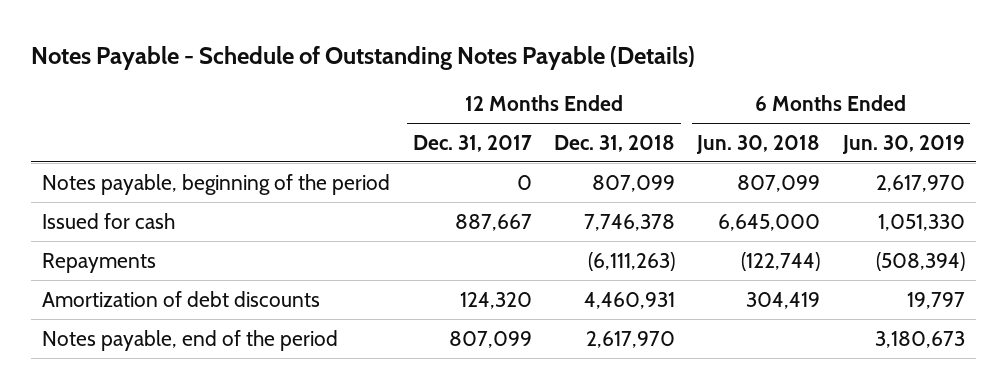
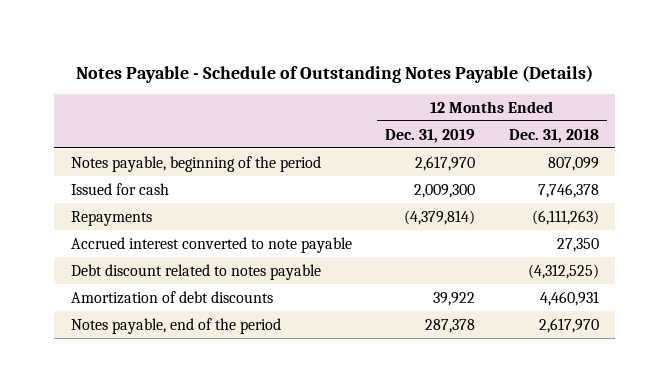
- | 12 Months Ended Dec. 31, 2017 | 12 Months Ended Dec. 31, 2018 | 6 Months Ended Jun. 30, 2018 | 6 Months Ended Jun. 30, 2019
+ | 12 Months Ended Dec. 31, 2019 | 12 Months Ended Dec. 31, 2018
+ Accrued interest converted to note payable | | 27,350
+ Debt discount related to notes payable | | (4,312,525)

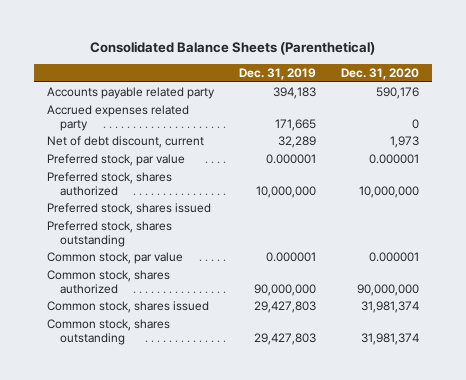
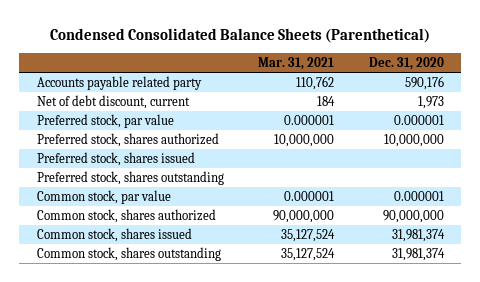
- Consolidated Balance Sheets (Parenthetical)
+ Condensed Consolidated Balance Sheets (Parenthetical)
- | Dec. 31, 2019 | Dec. 31, 2020
+ | Mar. 31, 2021 | Dec. 31, 2020
- Accrued expenses related party | 171,665 | 0

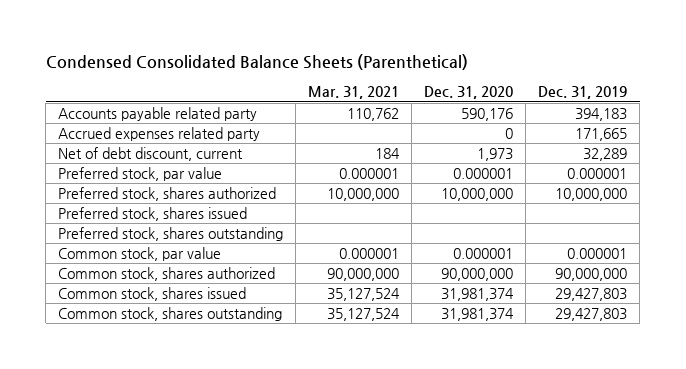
- | Mar. 31, 2021 | Dec. 31, 2020
+ | Mar. 31, 2021 | Dec. 31, 2020 | Dec. 31, 2019
+ Accrued expenses related party | | 0 | 171,665

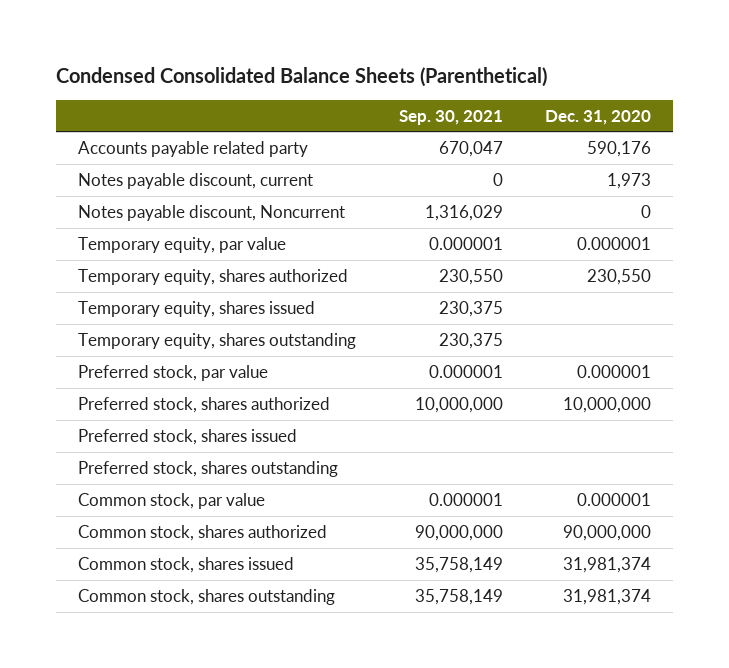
- | Mar. 31, 2021 | Dec. 31, 2020 | Dec. 31, 2019
+ | Sep. 30, 2021 | Dec. 31, 2020
- Accrued expenses related party | | 0 | 171,665
- Net of debt discount, current | 184 | 1,973 | 32,289
+ Notes payable discount, current | 0 | 1,973
+ Notes payable discount, Noncurrent | 1,316,029 | 0
+ Temporary equity, par value | 0.000001 | 0.000001
+ Temporary equity, shares authorized | 230,550 | 230,550
+ Temporary equity, shares issued | 230,375 |
+ Temporary equity, shares outstanding | 230,375 |

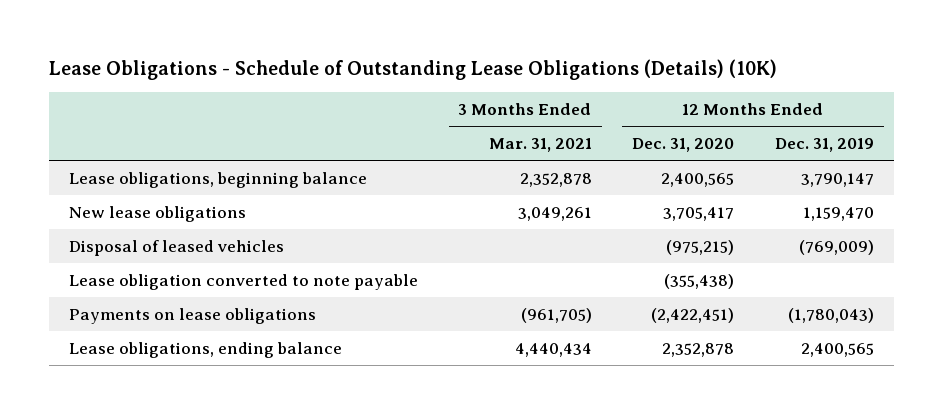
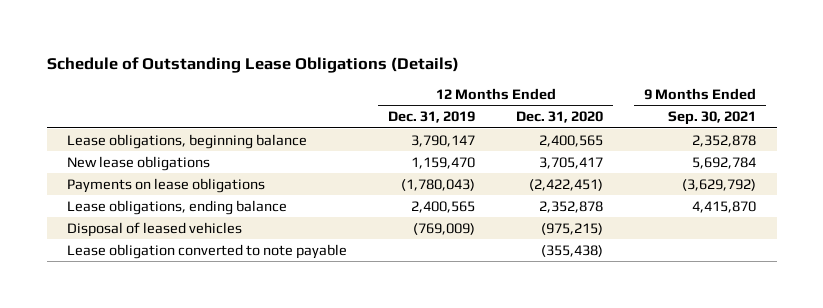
- Lease Obligations - Schedule of Outstanding Lease Obligations (Details) (10K)
+ Schedule of Outstanding Lease Obligations (Details)
- | 3 Months Ended Mar. 31, 2021 | 12 Months Ended Dec. 31, 2020 | 12 Months Ended Dec. 31, 2019
+ | 12 Months Ended Dec. 31, 2019 | 12 Months Ended Dec. 31, 2020 | 9 Months Ended Sep. 30, 2021
moved down: Disposal of leased vehicles | (769,009) | (975,215) |
moved down: Lease obligation converted to note payable | | (355,438) |

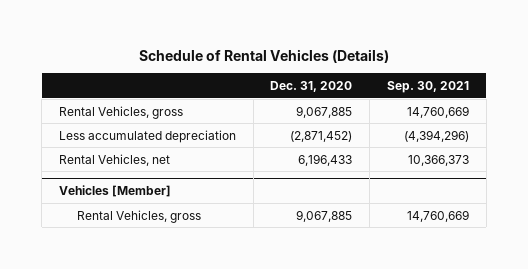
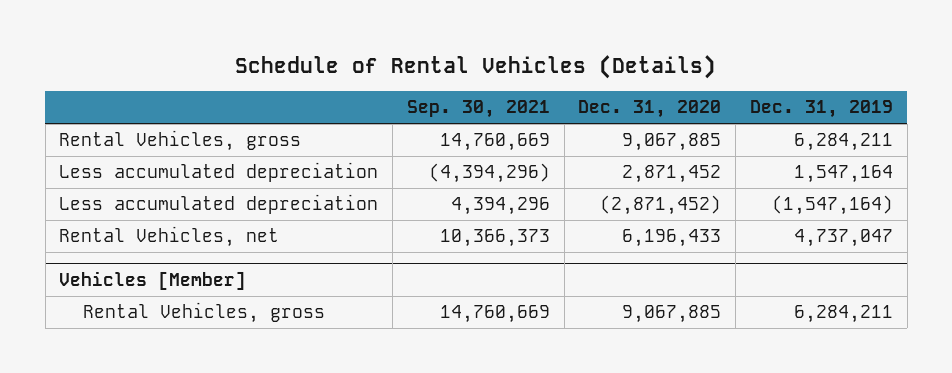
- | Dec. 31, 2020 | Sep. 30, 2021
+ | Sep. 30, 2021 | Dec. 31, 2020 | Dec. 31, 2019
- Less accumulated depreciation | (2,871,452) | (4,394,296)
+ Less accumulated depreciation | (4,394,296) | 2,871,452 | 1,547,164
+ Less accumulated depreciation | 4,394,296 | (2,871,452) | (1,547,164)

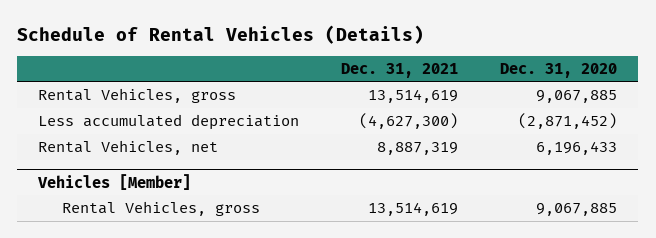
- | Sep. 30, 2021 | Dec. 31, 2020 | Dec. 31, 2019
+ | Dec. 31, 2021 | Dec. 31, 2020
- Less accumulated depreciation | (4,394,296) | 2,871,452 | 1,547,164

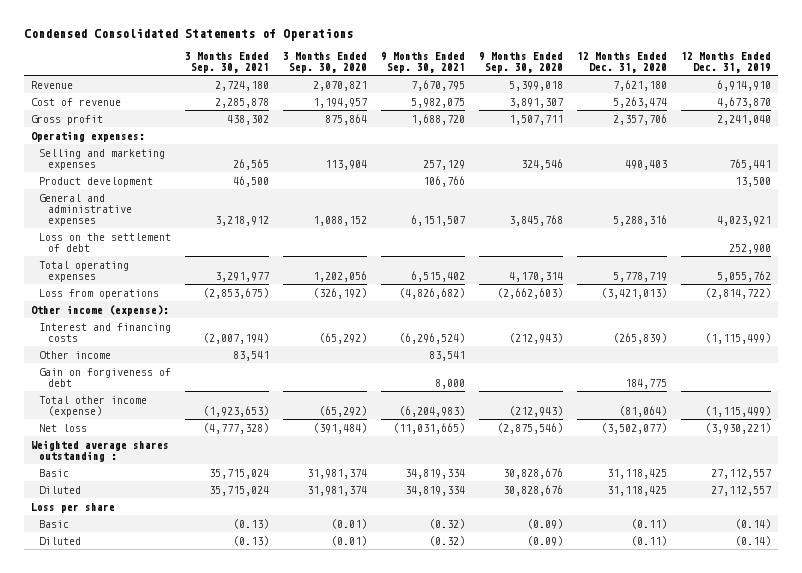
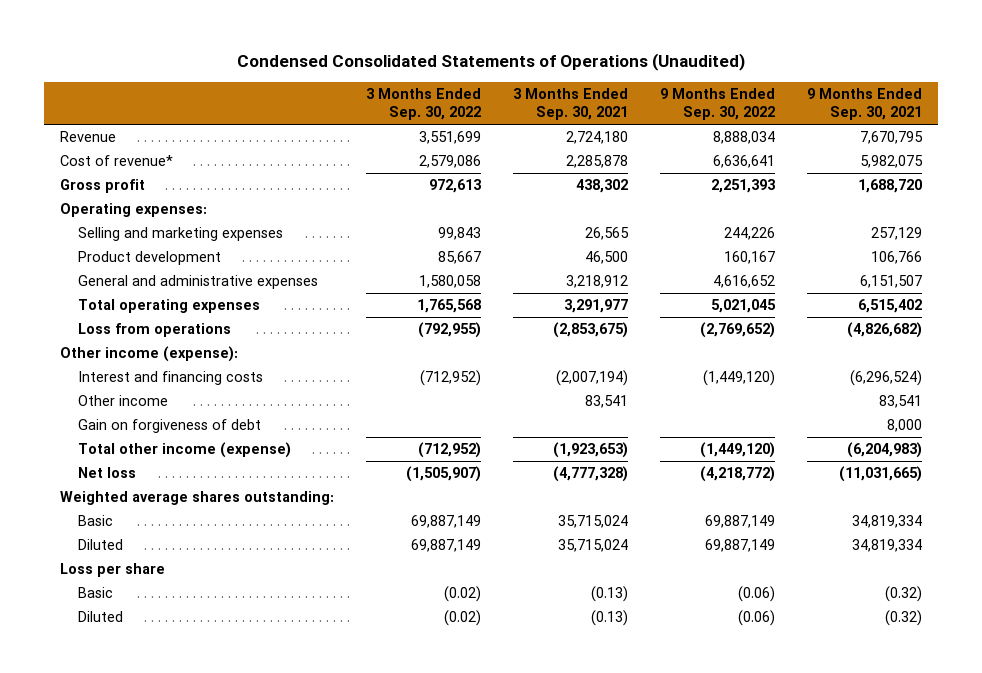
- Condensed Consolidated Statements of Operations
+ Condensed Consolidated Statements of Operations (Unaudited)
- | 3 Months Ended Sep. 30, 2021 | 3 Months Ended Sep. 30, 2020 | 9 Months Ended Sep. 30, 2021 | 9 Months Ended Sep. 30, 2020 | 12 Months Ended Dec. 31, 2020 | 12 Months Ended Dec. 31, 2019
+ | 3 Months Ended Sep. 30, 2022 | 3 Months Ended Sep. 30, 2021 | 9 Months Ended Sep. 30, 2022 | 9 Months Ended Sep. 30, 2021
- Cost of revenue | 2,285,878 | 1,194,957 | 5,982,075 | 3,891,307 | 5,263,474 | 4,673,870
+ Cost of revenue* | 2,579,086 | 2,285,878 | 6,636,641 | 5,982,075
- Loss on the settlement of debt | | | | | | 252,900
- Weighted average shares outstanding :
+ Weighted average shares outstanding:

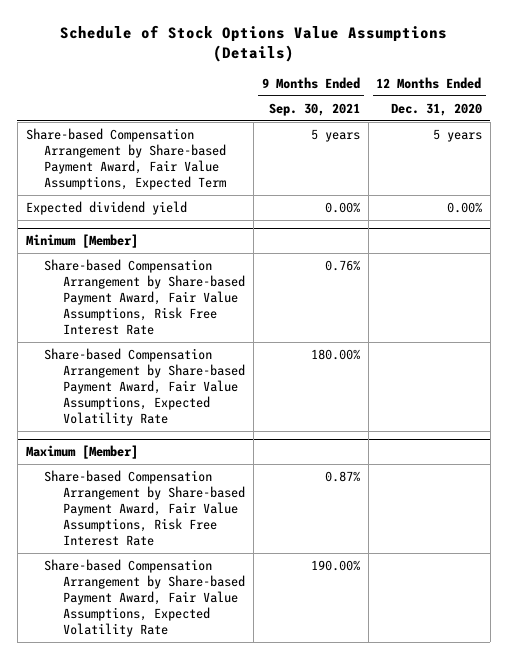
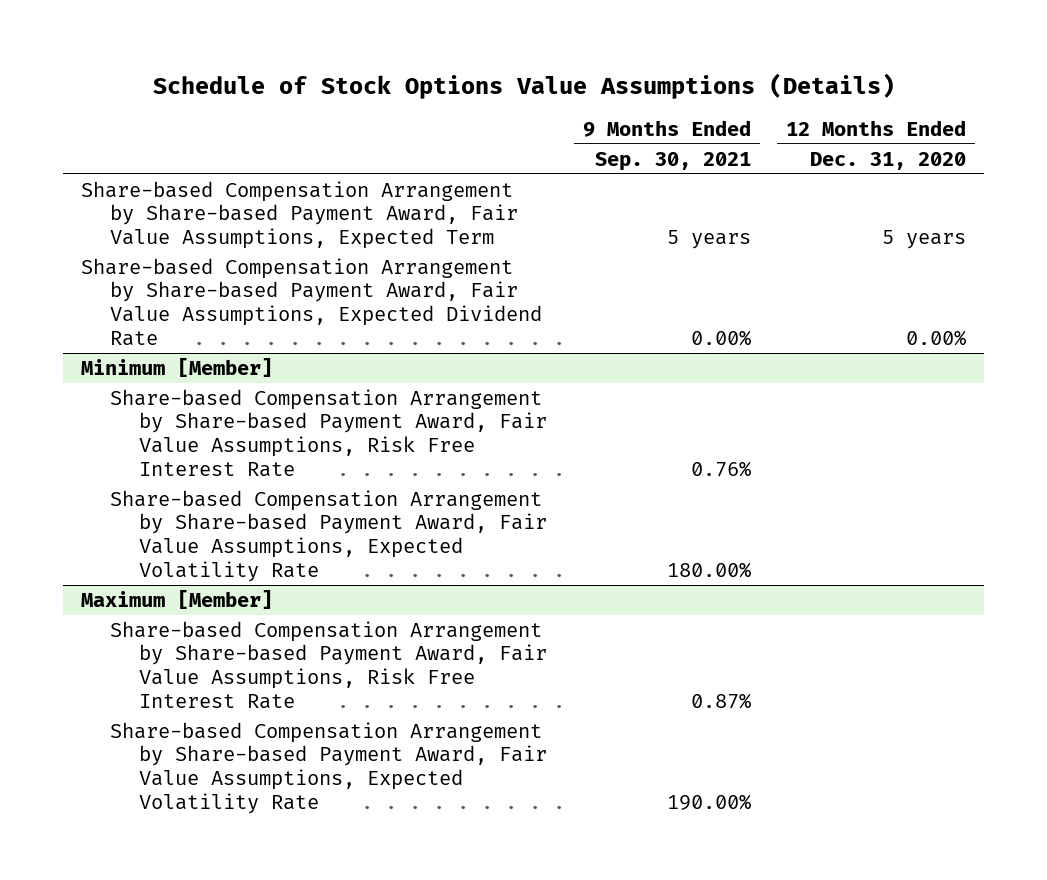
- Expected dividend yield | 0.00% | 0.00%
+ Share-based Compensation Arrangement by Share-based Payment Award, Fair Value Assumptions, Expected Dividend Rate | 0.00% | 0.00%

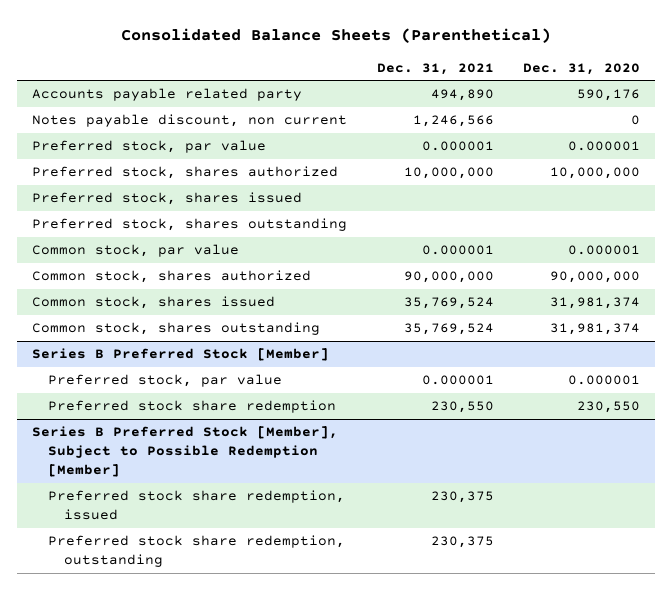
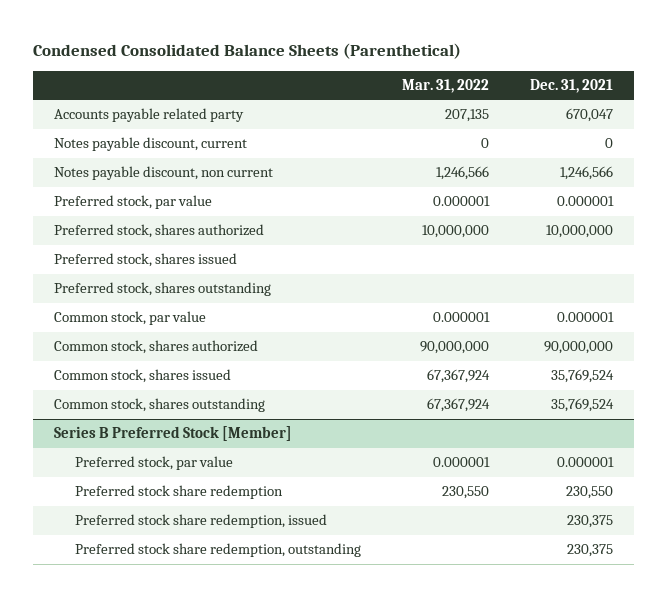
- Consolidated Balance Sheets (Parenthetical)
+ Condensed Consolidated Balance Sheets (Parenthetical)
- | Dec. 31, 2021 | Dec. 31, 2020
+ | Mar. 31, 2022 | Dec. 31, 2021
- Accounts payable related party | 494,890 | 590,176
+ Accounts payable related party | 207,135 | 670,047
+ Notes payable discount, current | 0 | 0
- Series B Preferred Stock [Member], Subject to Possible Redemption [Member]

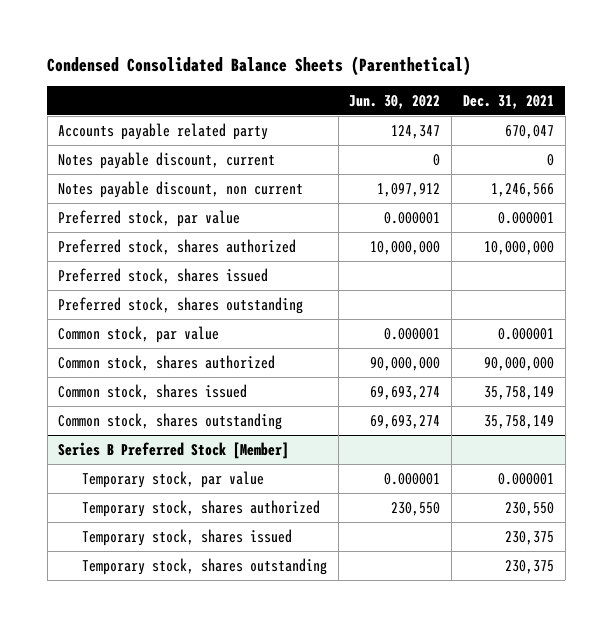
- | Mar. 31, 2022 | Dec. 31, 2021
+ | Jun. 30, 2022 | Dec. 31, 2021
- Common stock, shares issued | 67,367,924 | 35,769,524
- Common stock, shares outstanding | 67,367,924 | 35,769,524
+ Common stock, shares issued | 69,693,274 | 35,758,149
+ Common stock, shares outstanding | 69,693,274 | 35,758,149
@ Series B Preferred Stock [Member]
- Preferred stock, par value | 0.000001 | 0.000001
- Preferred stock share redemption | 230,550 | 230,550
- Preferred stock share redemption, issued | | 230,375
- Preferred stock share redemption, outstanding | | 230,375
+ Temporary stock, par value | 0.000001 | 0.000001
+ Temporary stock, shares authorized | 230,550 | 230,550
+ Temporary stock, shares issued | | 230,375
+ Temporary stock, shares outstanding | | 230,375

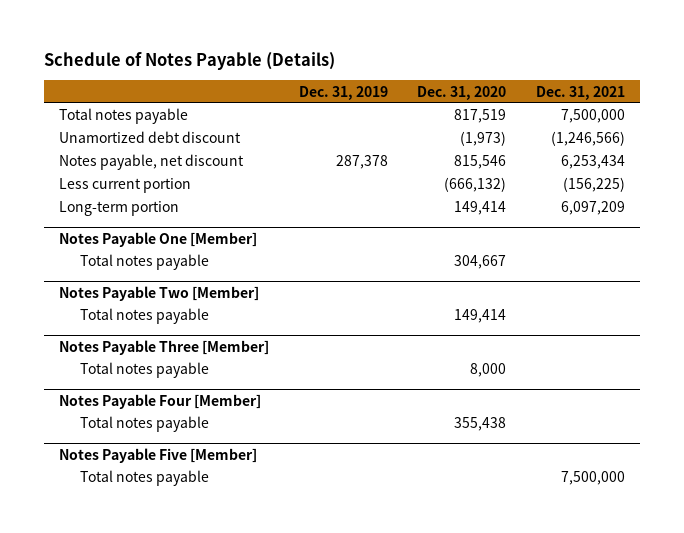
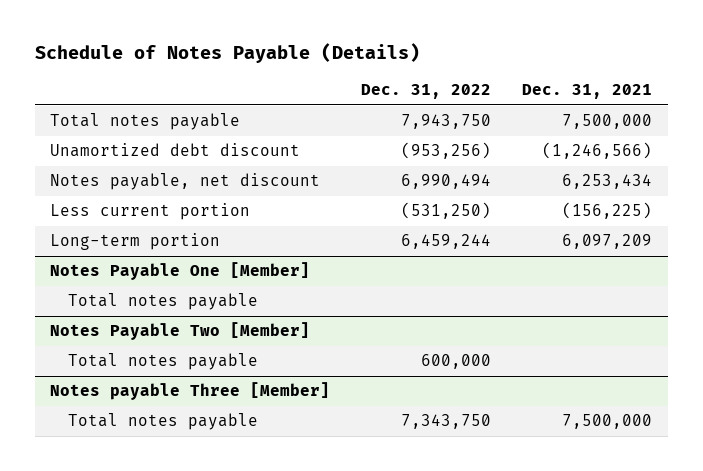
- | Dec. 31, 2019 | Dec. 31, 2020 | Dec. 31, 2021
+ | Dec. 31, 2022 | Dec. 31, 2021
- Notes Payable Three [Member]
- Total notes payable | | 8,000 |
- Notes Payable Four [Member]
- Total notes payable | | 355,438 |
- Notes Payable Five [Member]
+ Notes payable Three [Member]

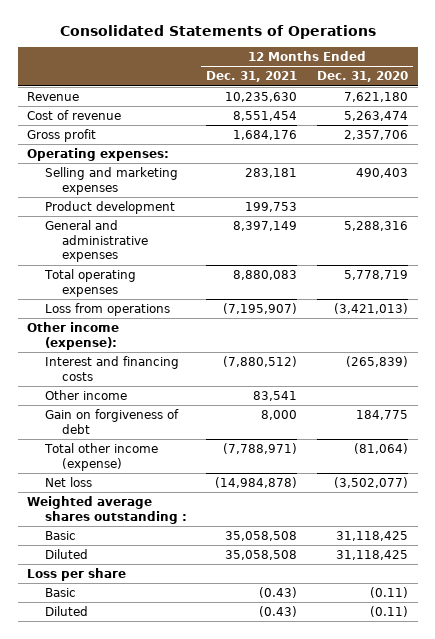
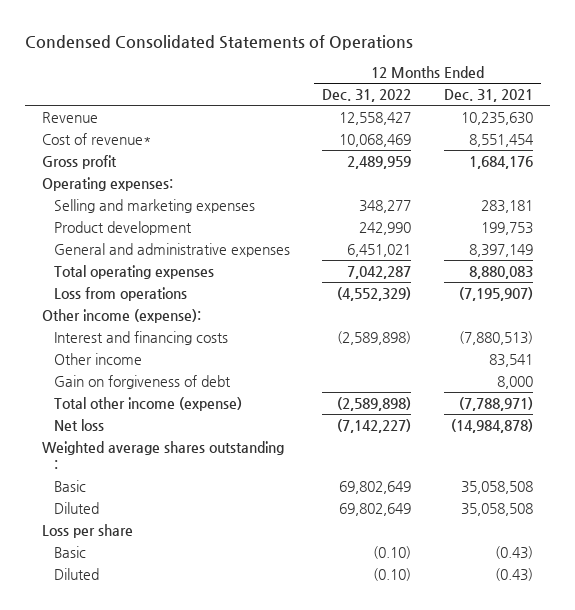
- Consolidated Statements of Operations
+ Condensed Consolidated Statements of Operations
- | 12 Months Ended Dec. 31, 2021 | 12 Months Ended Dec. 31, 2020
+ | 12 Months Ended Dec. 31, 2022 | 12 Months Ended Dec. 31, 2021
- Cost of revenue | 8,551,454 | 5,263,474
+ Cost of revenue* | 10,068,469 | 8,551,454
- Interest and financing costs | (7,880,512) | (265,839)
+ Interest and financing costs | (2,589,898) | (7,880,513)

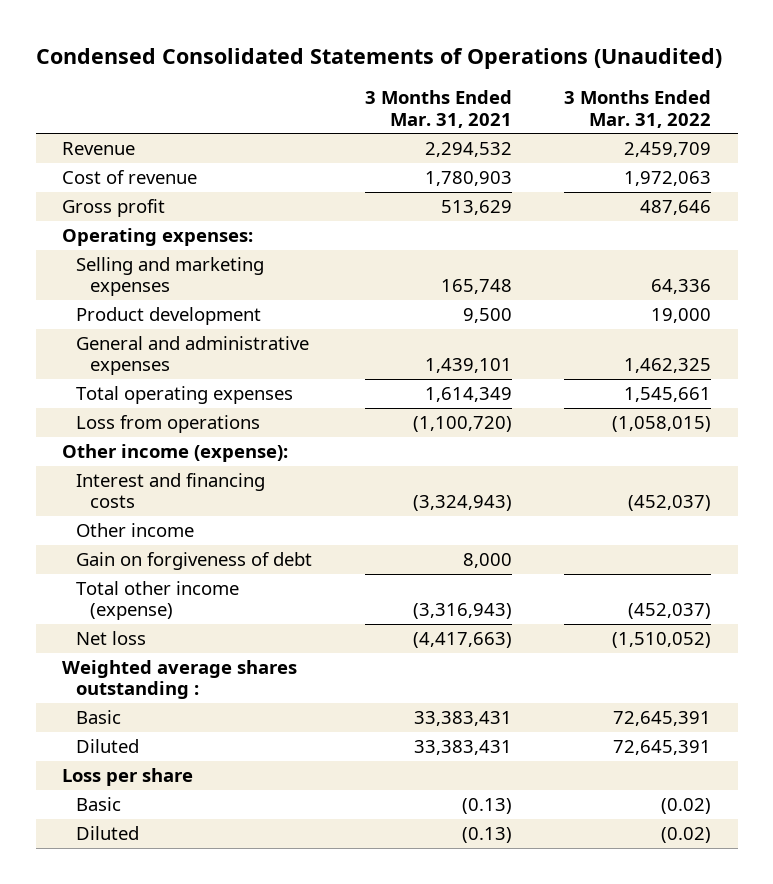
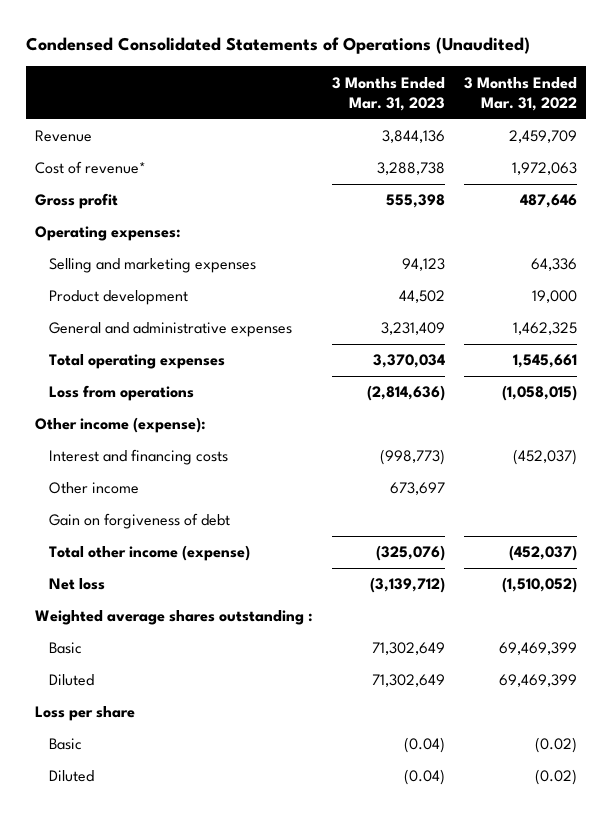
- | 3 Months Ended Mar. 31, 2021 | 3 Months Ended Mar. 31, 2022
+ | 3 Months Ended Mar. 31, 2023 | 3 Months Ended Mar. 31, 2022
- Cost of revenue | 1,780,903 | 1,972,063
+ Cost of revenue* | 3,288,738 | 1,972,063
- Basic | 33,383,431 | 72,645,391
- Diluted | 33,383,431 | 72,645,391
+ Basic | 71,302,649 | 69,469,399
+ Diluted | 71,302,649 | 69,469,399

